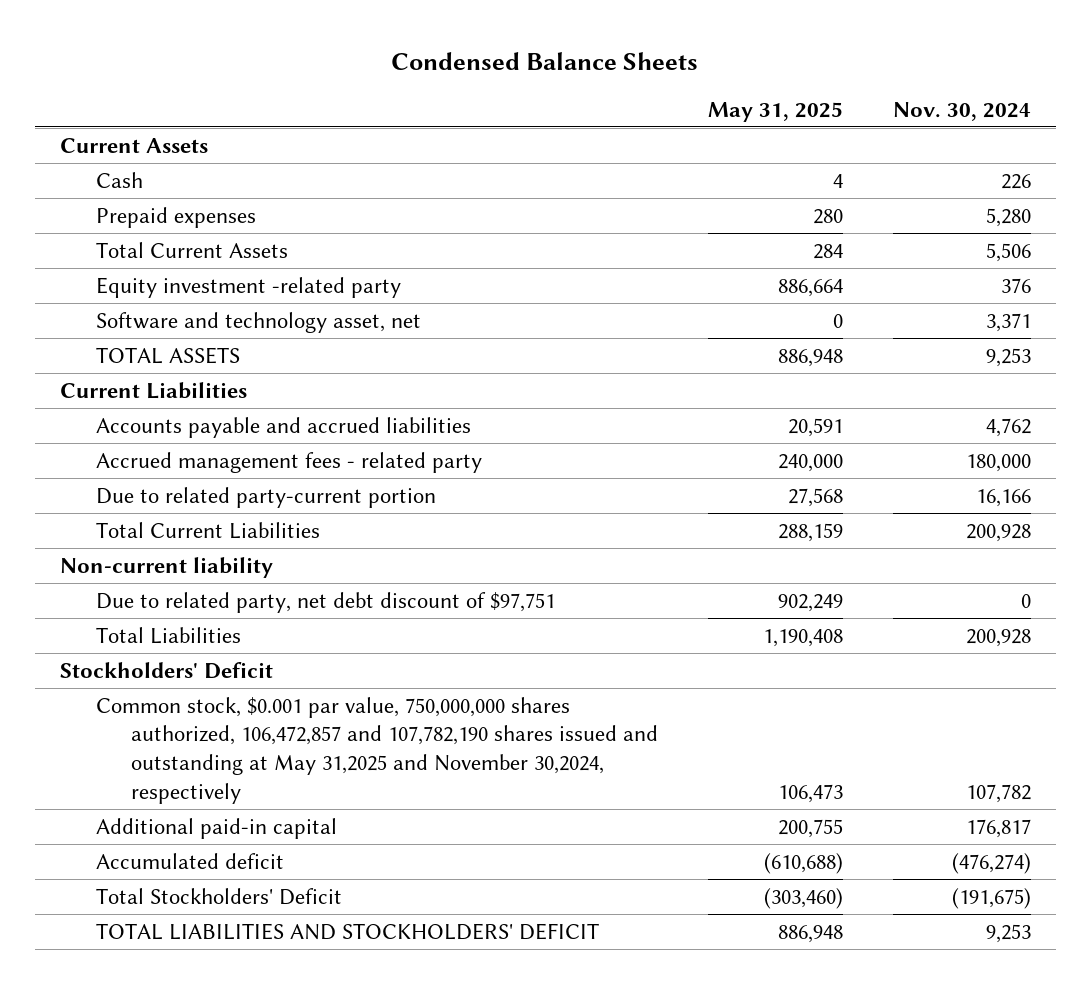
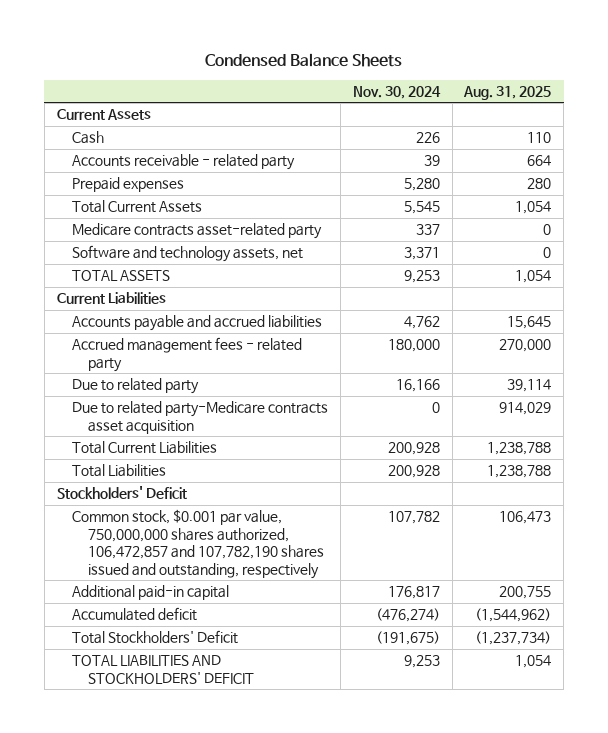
- | May 31, 2025 | Nov. 30, 2024
+ | Nov. 30, 2024 | Aug. 31, 2025
+ Accounts receivable - related party | 39 | 664
- Total Current Assets | 284 | 5,506
- Equity investment -related party | 886,664 | 376
- Software and technology asset, net | 0 | 3,371
+ Total Current Assets | 5,545 | 1,054
+ Medicare contracts asset-related party | 337 | 0
+ Software and technology assets, net | 3,371 | 0
- Due to related party-current portion | 27,568 | 16,166
+ Due to related party | 16,166 | 39,114
+ Due to related party-Medicare contracts asset acquisition | 0 | 914,029
- Non-current liability
- Due to related party, net debt discount of $97,751 | 902,249 | 0
- Common stock, $0.001 par value, 750,000,000 shares authorized, 106,472,857 and 107,782,190 shares issued and outstanding at May 31,2025 and November 30,2024, respectively | 106,473 | 107,782
+ Common stock, $0.001 par value, 750,000,000 shares authorized, 106,472,857 and 107,782,190 shares issued and outstanding, respectively | 107,782 | 106,473

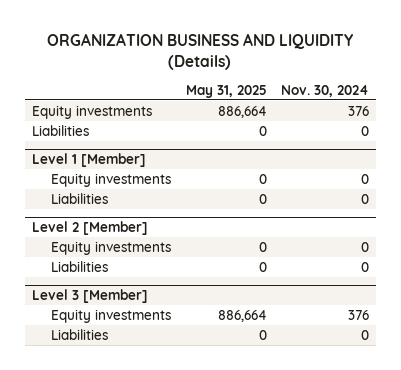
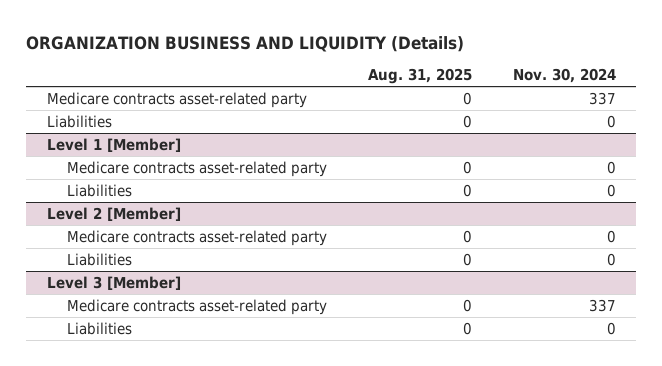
- | May 31, 2025 | Nov. 30, 2024
+ | Aug. 31, 2025 | Nov. 30, 2024
- Equity investments | 886,664 | 376
+ Medicare contracts asset-related party | 0 | 337
@ Level 1 [Member]
- Equity investments | 0 | 0
+ Medicare contracts asset-related party | 0 | 0
@ Level 2 [Member]
- Equity investments | 0 | 0
+ Medicare contracts asset-related party | 0 | 0
@ Level 3 [Member]
- Equity investments | 886,664 | 376
+ Medicare contracts asset-related party | 0 | 337

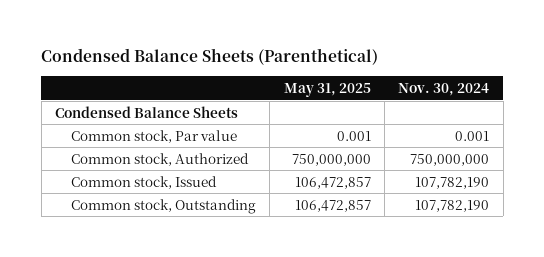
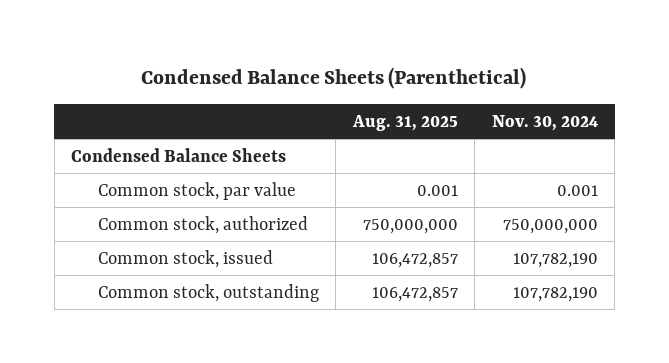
- | May 31, 2025 | Nov. 30, 2024
+ | Aug. 31, 2025 | Nov. 30, 2024
- Common stock, Par value | 0.001 | 0.001
- Common stock, Authorized | 750,000,000 | 750,000,000
- Common stock, Issued | 106,472,857 | 107,782,190
- Common stock, Outstanding | 106,472,857 | 107,782,190
+ Common stock, par value | 0.001 | 0.001
+ Common stock, authorized | 750,000,000 | 750,000,000
+ Common stock, issued | 106,472,857 | 107,782,190
+ Common stock, outstanding | 106,472,857 | 107,782,190

